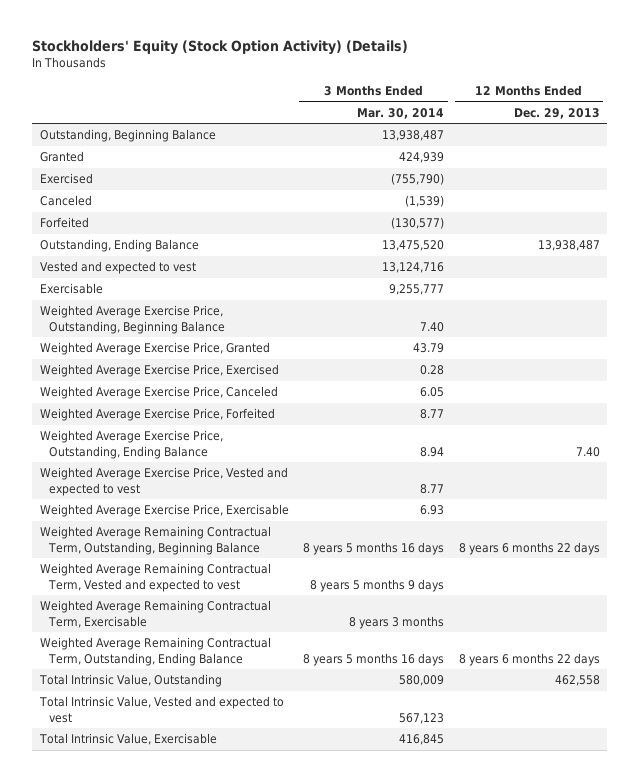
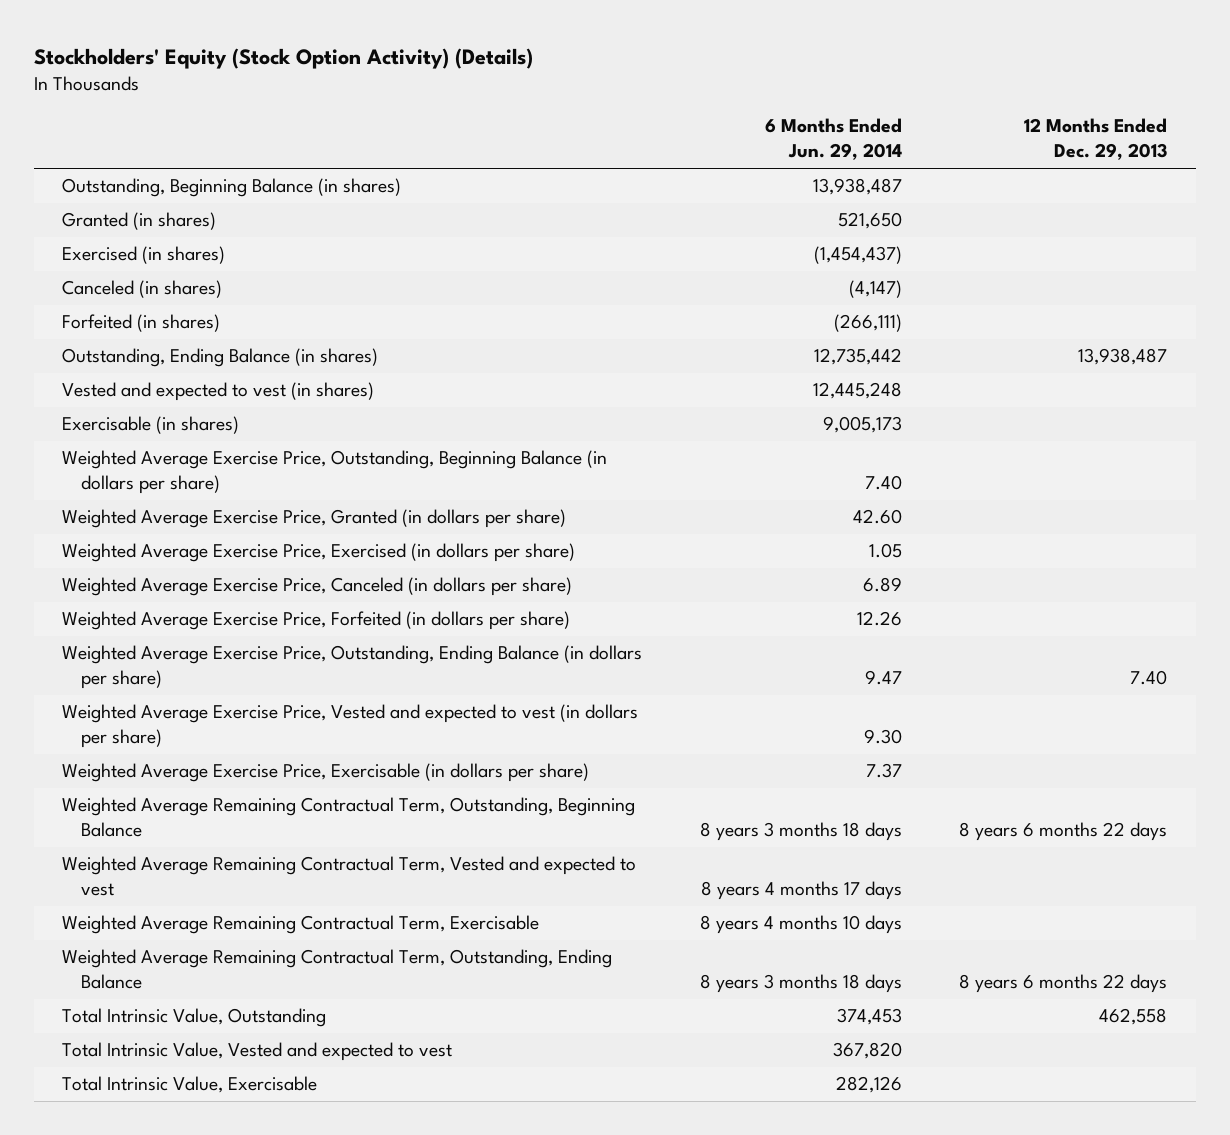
- | 3 Months Ended Mar. 30, 2014 | 12 Months Ended Dec. 29, 2013
+ | 6 Months Ended Jun. 29, 2014 | 12 Months Ended Dec. 29, 2013
- Outstanding, Beginning Balance | 13,938,487 |
- Granted | 424,939 |
- Exercised | (755,790) |
- Canceled | (1,539) |
- Forfeited | (130,577) |
- Outstanding, Ending Balance | 13,475,520 | 13,938,487
- Vested and expected to vest | 13,124,716 |
- Exercisable | 9,255,777 |
- Weighted Average Exercise Price, Outstanding, Beginning Balance | 7.40 |
- Weighted Average Exercise Price, Granted | 43.79 |
- Weighted Average Exercise Price, Exercised | 0.28 |
- Weighted Average Exercise Price, Canceled | 6.05 |
- Weighted Average Exercise Price, Forfeited | 8.77 |
- Weighted Average Exercise Price, Outstanding, Ending Balance | 8.94 | 7.40
- Weighted Average Exercise Price, Vested and expected to vest | 8.77 |
- Weighted Average Exercise Price, Exercisable | 6.93 |
+ Outstanding, Beginning Balance (in shares) | 13,938,487 |
+ Granted (in shares) | 521,650 |
+ Exercised (in shares) | (1,454,437) |
+ Canceled (in shares) | (4,147) |
+ Forfeited (in shares) | (266,111) |
+ Outstanding, Ending Balance (in shares) | 12,735,442 | 13,938,487
+ Vested and expected to vest (in shares) | 12,445,248 |
+ Exercisable (in shares) | 9,005,173 |
+ Weighted Average Exercise Price, Outstanding, Beginning Balance (in dollars per share) | 7.40 |
+ Weighted Average Exercise Price, Granted (in dollars per share) | 42.60 |
+ Weighted Average Exercise Price, Exercised (in dollars per share) | 1.05 |
+ Weighted Average Exercise Price, Canceled (in dollars per share) | 6.89 |
+ Weighted Average Exercise Price, Forfeited (in dollars per share) | 12.26 |
+ Weighted Average Exercise Price, Outstanding, Ending Balance (in dollars per share) | 9.47 | 7.40
+ Weighted Average Exercise Price, Vested and expected to vest (in dollars per share) | 9.30 |
+ Weighted Average Exercise Price, Exercisable (in dollars per share) | 7.37 |

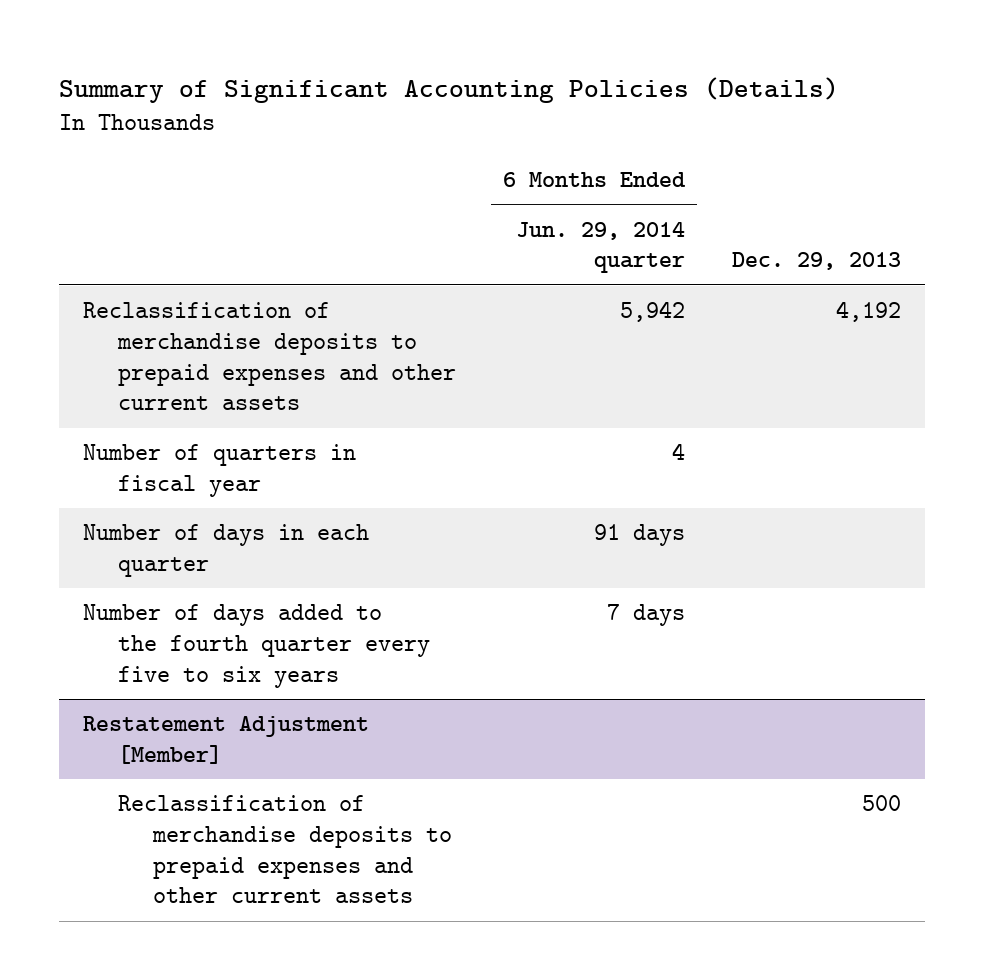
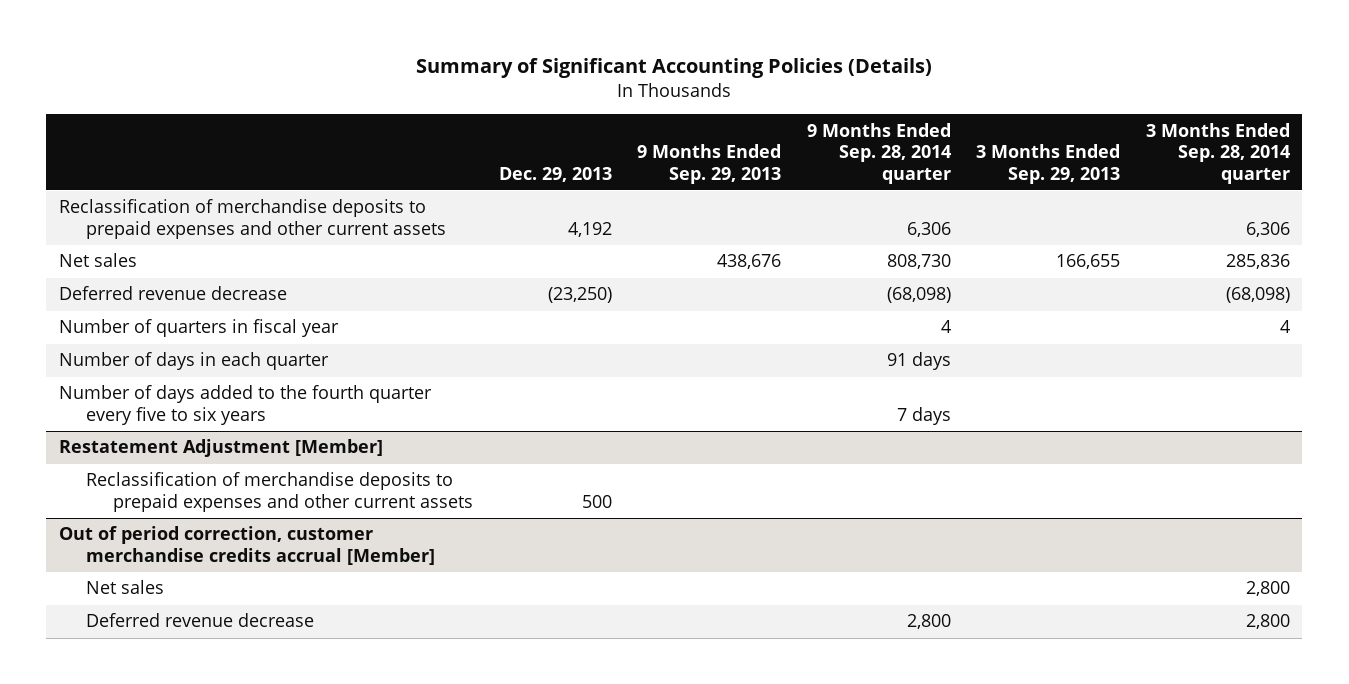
- | 6 Months Ended Jun. 29, 2014 quarter | Dec. 29, 2013
+ | Dec. 29, 2013 | 9 Months Ended Sep. 29, 2013 | 9 Months Ended Sep. 28, 2014 quarter | 3 Months Ended Sep. 29, 2013 | 3 Months Ended Sep. 28, 2014 quarter
+ Net sales | | 438,676 | 808,730 | 166,655 | 285,836
+ Deferred revenue decrease | (23,250) | | (68,098) | | (68,098)
+ Out of period correction, customer merchandise credits accrual [Member]
+ Net sales | | | | | 2,800
+ Deferred revenue decrease | | | 2,800 | | 2,800

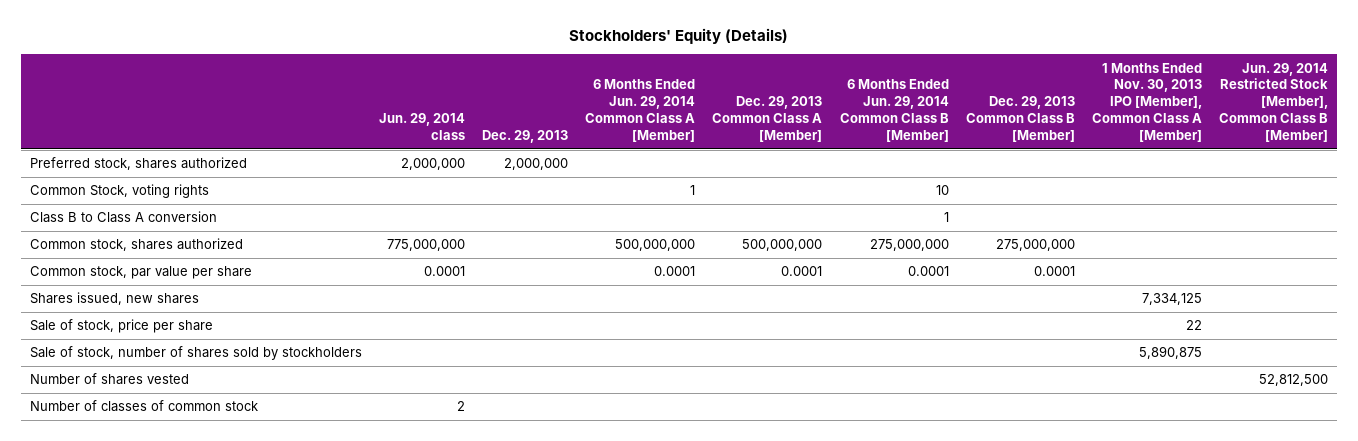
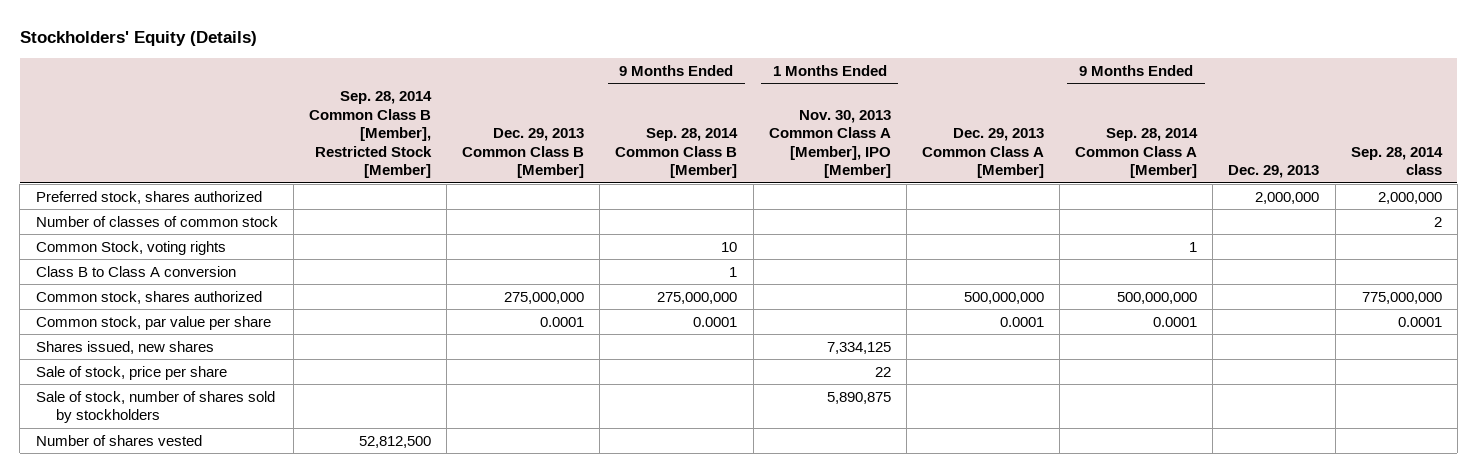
- | Jun. 29, 2014 class | Dec. 29, 2013 | 6 Months Ended Jun. 29, 2014 Common Class A [Member] | Dec. 29, 2013 Common Class A [Member] | 6 Months Ended Jun. 29, 2014 Common Class B [Member] | Dec. 29, 2013 Common Class B [Member] | 1 Months Ended Nov. 30, 2013 IPO [Member], Common Class A [Member] | Jun. 29, 2014 Restricted Stock [Member], Common Class B [Member]
+ | Sep. 28, 2014 Common Class B [Member], Restricted Stock [Member] | Dec. 29, 2013 Common Class B [Member] | 9 Months Ended Sep. 28, 2014 Common Class B [Member] | 1 Months Ended Nov. 30, 2013 Common Class A [Member], IPO [Member] | Dec. 29, 2013 Common Class A [Member] | 9 Months Ended Sep. 28, 2014 Common Class A [Member] | Dec. 29, 2013 | Sep. 28, 2014 class
moved up: Number of classes of common stock | | | | | | | | 2

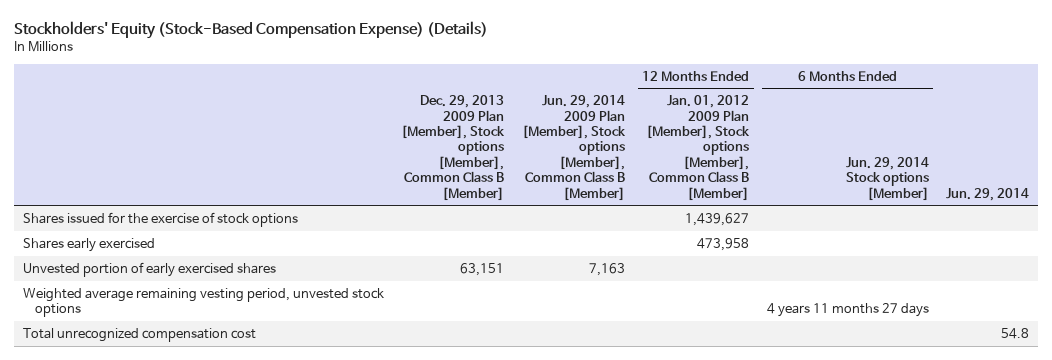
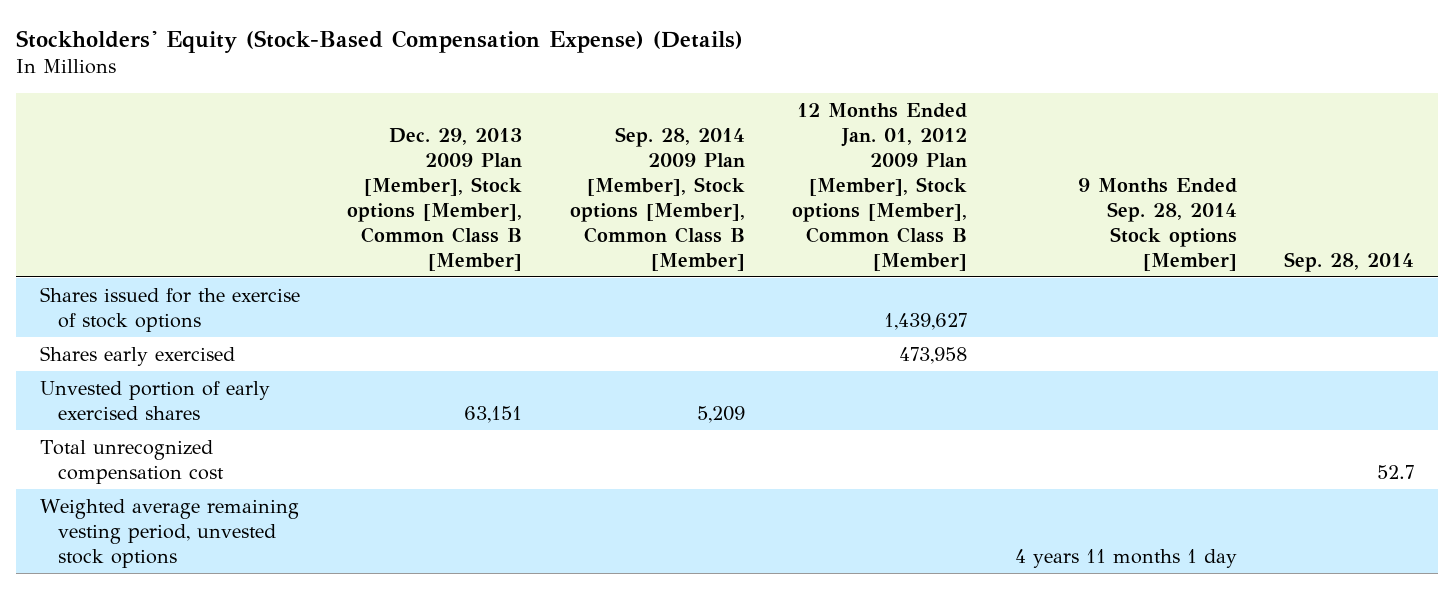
- | Dec. 29, 2013 2009 Plan [Member], Stock options [Member], Common Class B [Member] | Jun. 29, 2014 2009 Plan [Member], Stock options [Member], Common Class B [Member] | 12 Months Ended Jan. 01, 2012 2009 Plan [Member], Stock options [Member], Common Class B [Member] | 6 Months Ended Jun. 29, 2014 Stock options [Member] | Jun. 29, 2014
+ | Dec. 29, 2013 2009 Plan [Member], Stock options [Member], Common Class B [Member] | Sep. 28, 2014 2009 Plan [Member], Stock options [Member], Common Class B [Member] | 12 Months Ended Jan. 01, 2012 2009 Plan [Member], Stock options [Member], Common Class B [Member] | 9 Months Ended Sep. 28, 2014 Stock options [Member] | Sep. 28, 2014
moved down: Weighted average remaining vesting period, unvested stock options | | | | 4 years 11 months 1 day |

